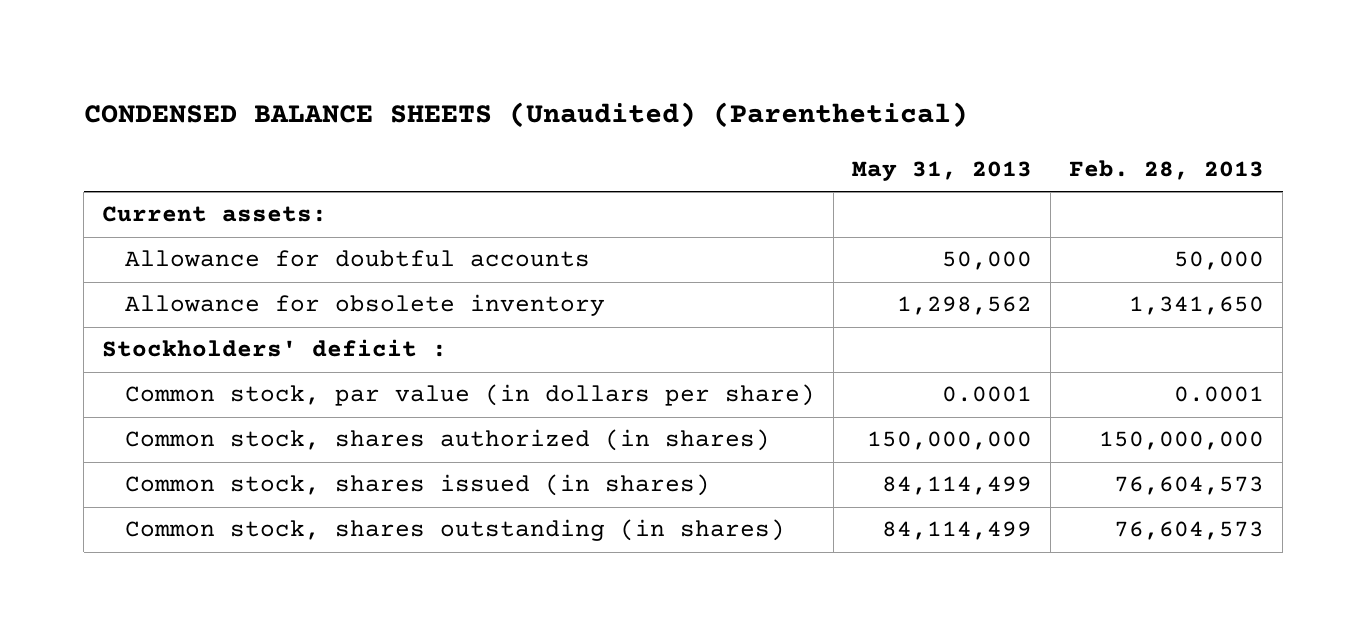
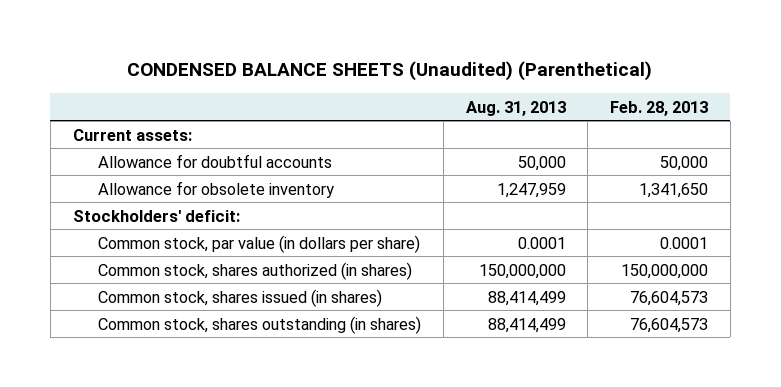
- | May 31, 2013 | Feb. 28, 2013
+ | Aug. 31, 2013 | Feb. 28, 2013
- Stockholders' deficit :
+ Stockholders' deficit:

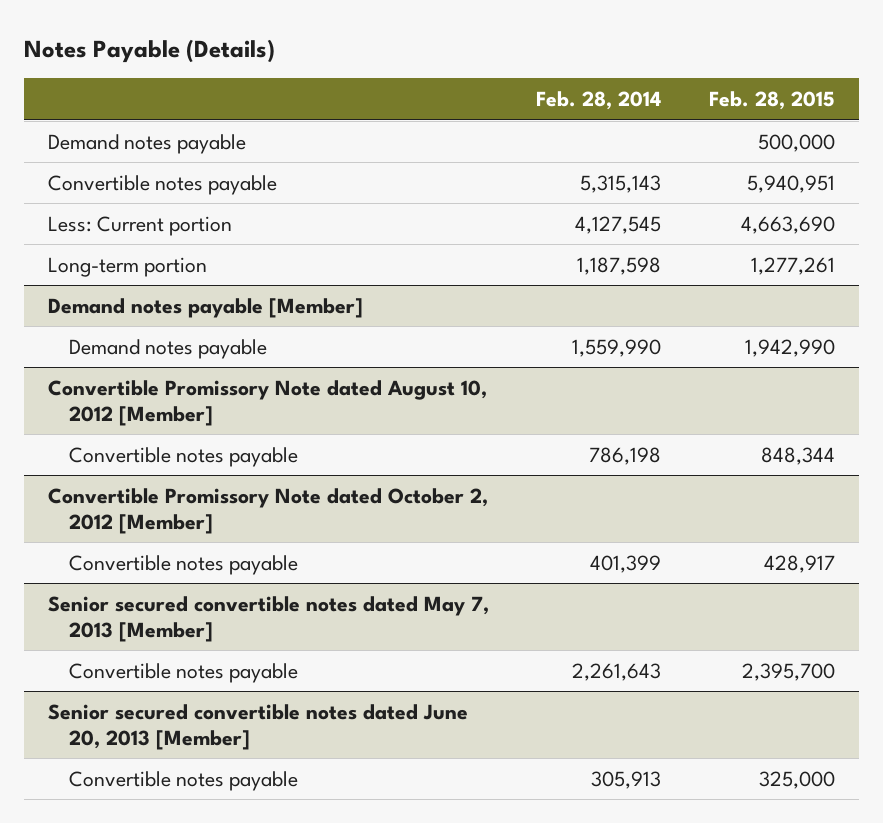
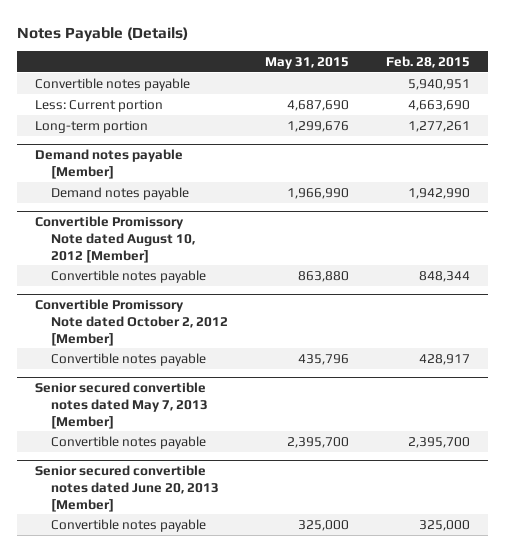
- | Feb. 28, 2014 | Feb. 28, 2015
+ | May 31, 2015 | Feb. 28, 2015
- Demand notes payable | | 500,000

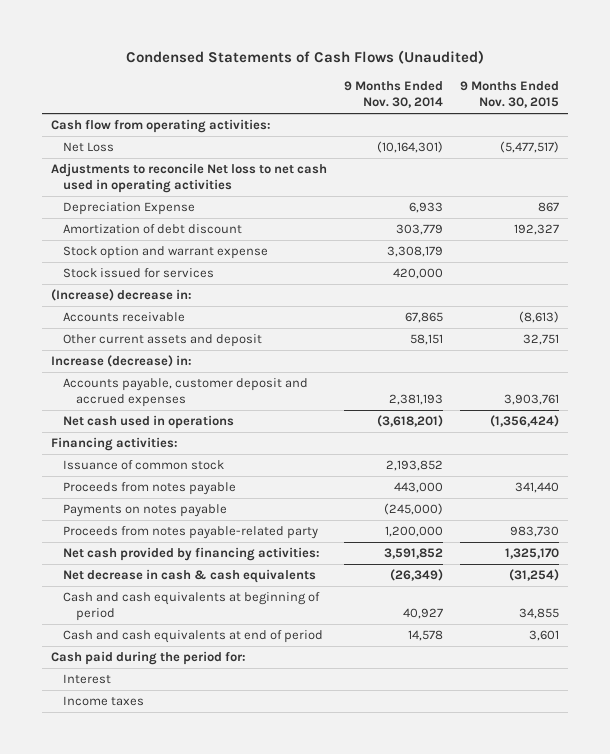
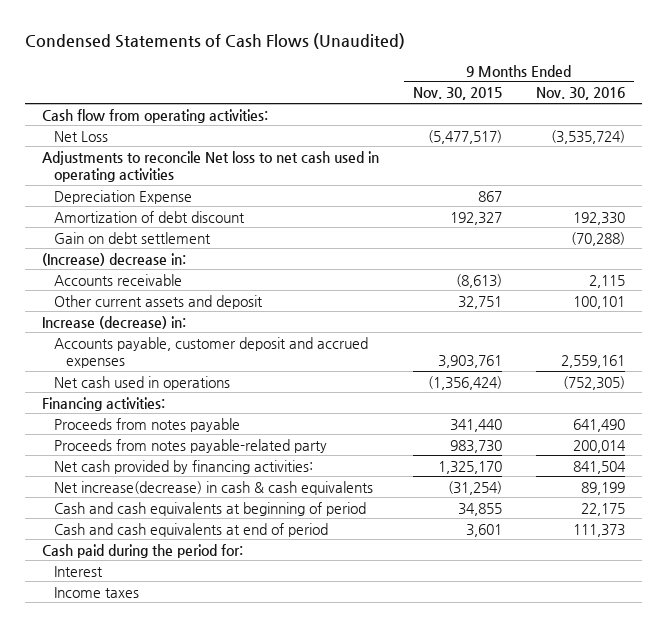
- | 9 Months Ended Nov. 30, 2014 | 9 Months Ended Nov. 30, 2015
+ | 9 Months Ended Nov. 30, 2015 | 9 Months Ended Nov. 30, 2016
- Stock option and warrant expense | 3,308,179 |
- Stock issued for services | 420,000 |
+ Gain on debt settlement | | (70,288)
- Issuance of common stock | 2,193,852 |
- Payments on notes payable | (245,000) |
- Net decrease in cash & cash equivalents | (26,349) | (31,254)
+ Net increase(decrease) in cash & cash equivalents | (31,254) | 89,199

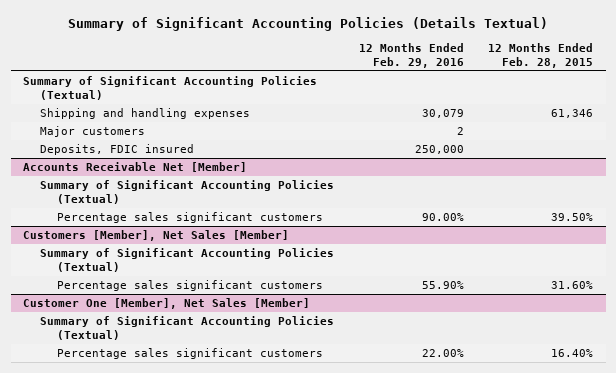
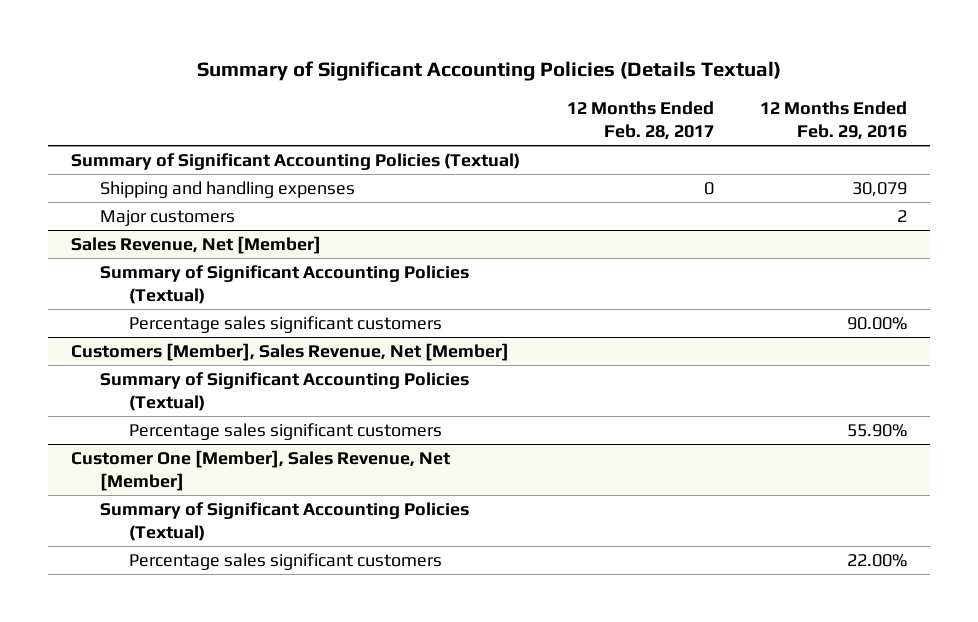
- | 12 Months Ended Feb. 29, 2016 | 12 Months Ended Feb. 28, 2015
+ | 12 Months Ended Feb. 28, 2017 | 12 Months Ended Feb. 29, 2016
- Deposits, FDIC insured | 250,000 |
- Accounts Receivable Net [Member]
+ Sales Revenue, Net [Member]
- Customers [Member], Net Sales [Member]
+ Customers [Member], Sales Revenue, Net [Member]
- Customer One [Member], Net Sales [Member]
+ Customer One [Member], Sales Revenue, Net [Member]

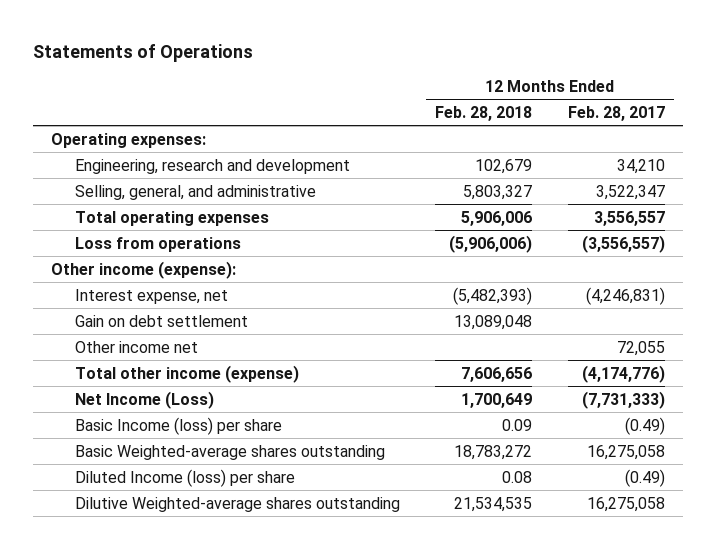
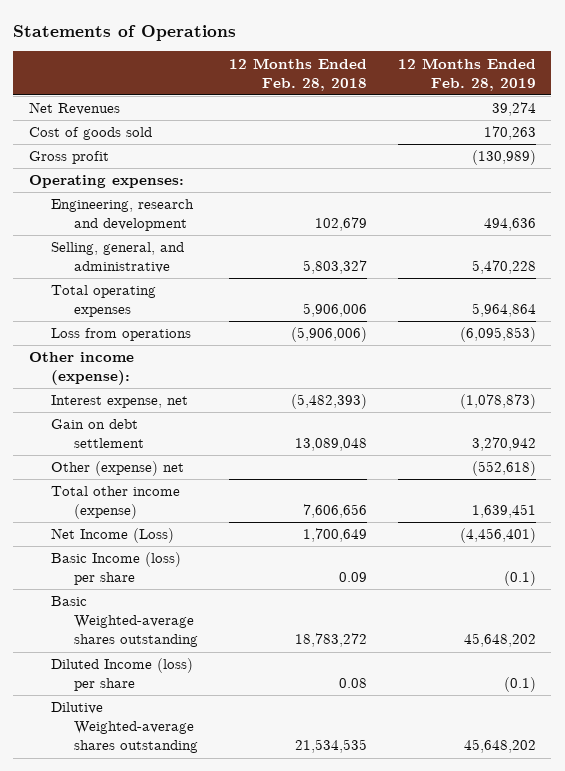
- | 12 Months Ended Feb. 28, 2018 | 12 Months Ended Feb. 28, 2017
+ | 12 Months Ended Feb. 28, 2018 | 12 Months Ended Feb. 28, 2019
+ Net Revenues | | 39,274
+ Cost of goods sold | | 170,263
+ Gross profit | | (130,989)
- Other income net | | 72,055
+ Other (expense) net | | (552,618)

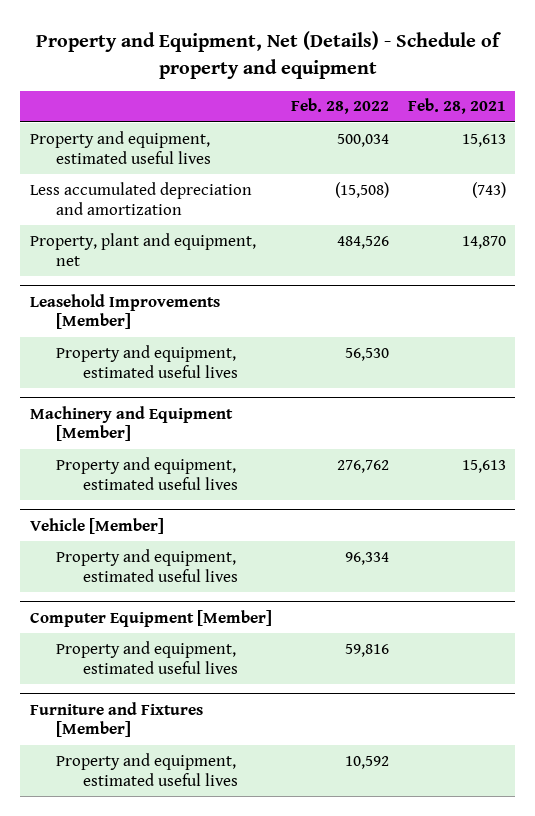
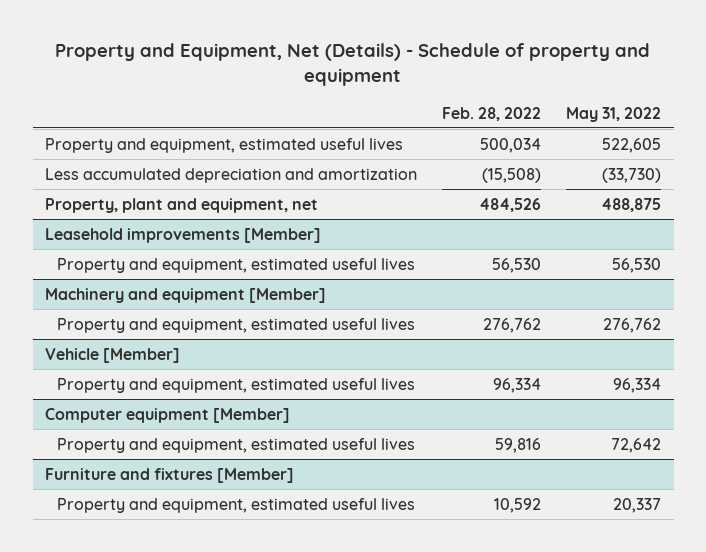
- | Feb. 28, 2022 | Feb. 28, 2021
+ | Feb. 28, 2022 | May 31, 2022
- Leasehold Improvements [Member]
+ Leasehold improvements [Member]
- Machinery and Equipment [Member]
+ Machinery and equipment [Member]
- Computer Equipment [Member]
+ Computer equipment [Member]
- Furniture and Fixtures [Member]
+ Furniture and fixtures [Member]

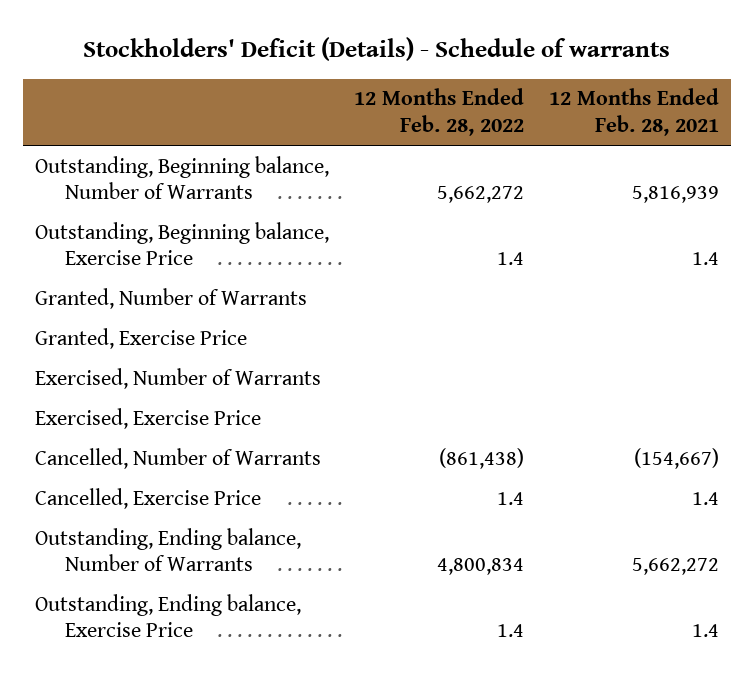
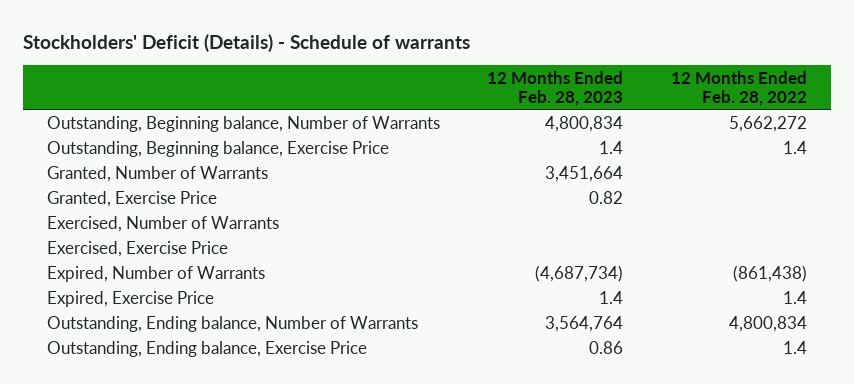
- | 12 Months Ended Feb. 28, 2022 | 12 Months Ended Feb. 28, 2021
+ | 12 Months Ended Feb. 28, 2023 | 12 Months Ended Feb. 28, 2022
- Cancelled, Number of Warrants | (861,438) | (154,667)
- Cancelled, Exercise Price | 1.4 | 1.4
+ Expired, Number of Warrants | (4,687,734) | (861,438)
+ Expired, Exercise Price | 1.4 | 1.4

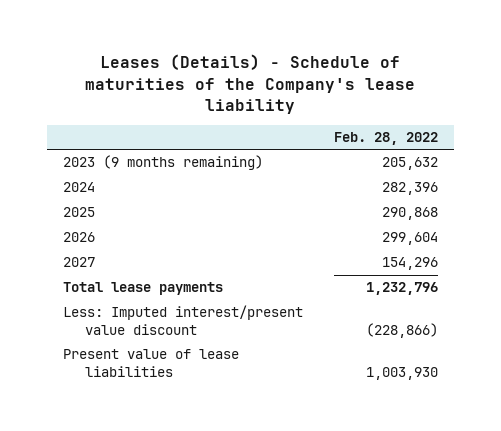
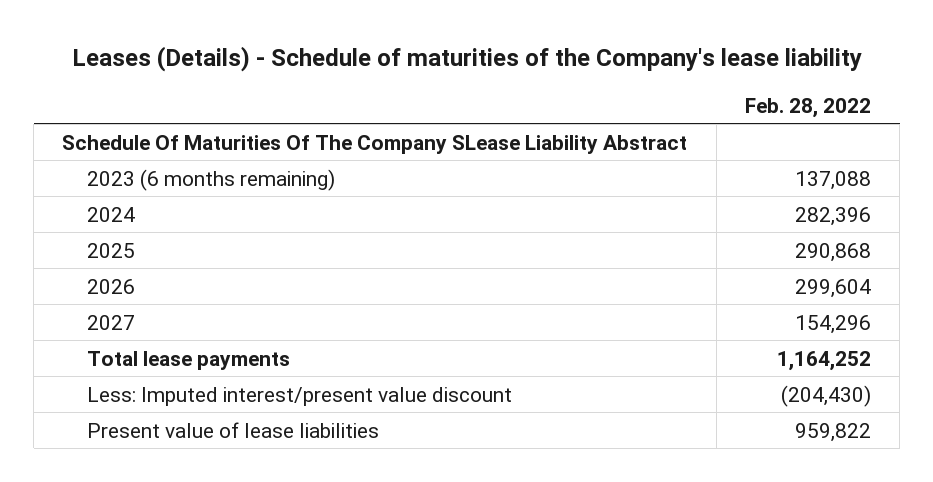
- 2023 (9 months remaining) | 205,632
+ Schedule Of Maturities Of The Company SLease Liability Abstract
+ 2023 (6 months remaining) | 137,088
- Total lease payments | 1,232,796
- Less: Imputed interest/present value discount | (228,866)
- Present value of lease liabilities | 1,003,930
+ Total lease payments | 1,164,252
+ Less: Imputed interest/present value discount | (204,430)
+ Present value of lease liabilities | 959,822

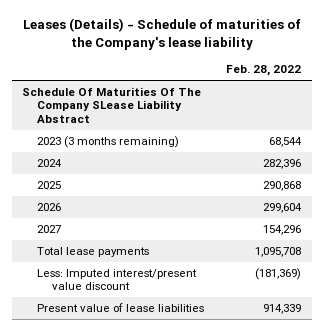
- 2023 (6 months remaining) | 137,088
+ 2023 (3 months remaining) | 68,544
- Total lease payments | 1,164,252
- Less: Imputed interest/present value discount | (204,430)
- Present value of lease liabilities | 959,822
+ Total lease payments | 1,095,708
+ Less: Imputed interest/present value discount | (181,369)
+ Present value of lease liabilities | 914,339

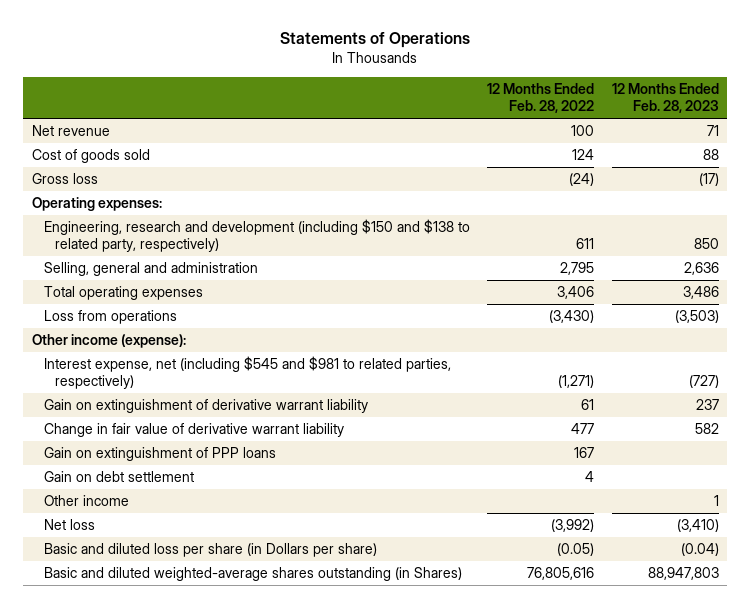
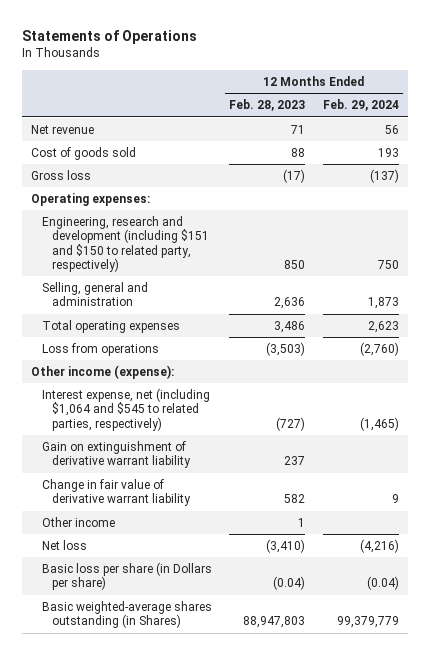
- | 12 Months Ended Feb. 28, 2022 | 12 Months Ended Feb. 28, 2023
+ | 12 Months Ended Feb. 28, 2023 | 12 Months Ended Feb. 29, 2024
- Engineering, research and development (including $150 and $138 to related party, respectively) | 611 | 850
+ Engineering, research and development (including $151 and $150 to related party, respectively) | 850 | 750
- Interest expense, net (including $545 and $981 to related parties, respectively) | (1,271) | (727)
+ Interest expense, net (including $1,064 and $545 to related parties, respectively) | (727) | (1,465)
- Gain on extinguishment of PPP loans | 167 |
- Gain on debt settlement | 4 |
- Basic and diluted loss per share (in Dollars per share) | (0.05) | (0.04)
- Basic and diluted weighted-average shares outstanding (in Shares) | 76,805,616 | 88,947,803
+ Basic loss per share (in Dollars per share) | (0.04) | (0.04)
+ Basic weighted-average shares outstanding (in Shares) | 88,947,803 | 99,379,779

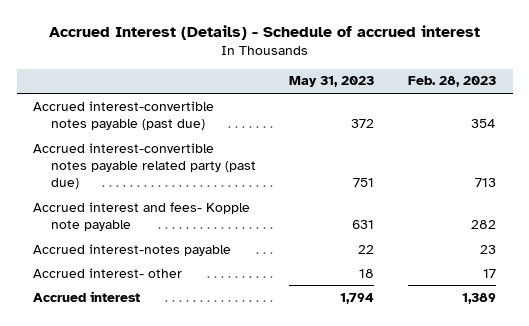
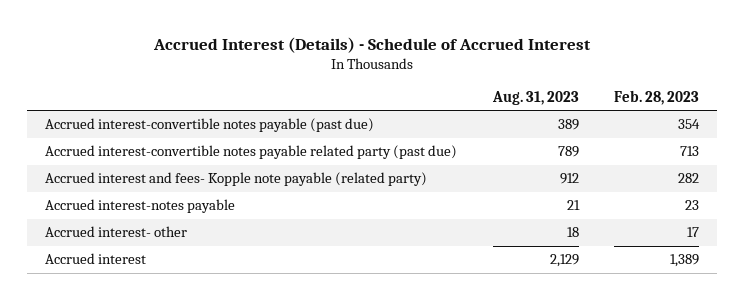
- Accrued Interest (Details) - Schedule of accrued interest
+ Accrued Interest (Details) - Schedule of Accrued Interest
- | May 31, 2023 | Feb. 28, 2023
+ | Aug. 31, 2023 | Feb. 28, 2023
- Accrued interest and fees- Kopple note payable | 631 | 282
+ Accrued interest and fees- Kopple note payable (related party) | 912 | 282

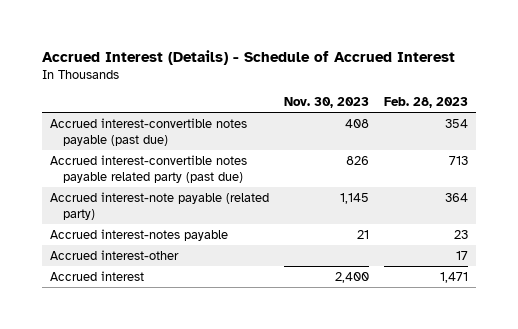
- | Aug. 31, 2023 | Feb. 28, 2023
+ | Nov. 30, 2023 | Feb. 28, 2023
- Accrued interest and fees- Kopple note payable (related party) | 912 | 282
+ Accrued interest-note payable (related party) | 1,145 | 364
- Accrued interest- other | 18 | 17
- Accrued interest | 2,129 | 1,389
+ Accrued interest-other | | 17
+ Accrued interest | 2,400 | 1,471

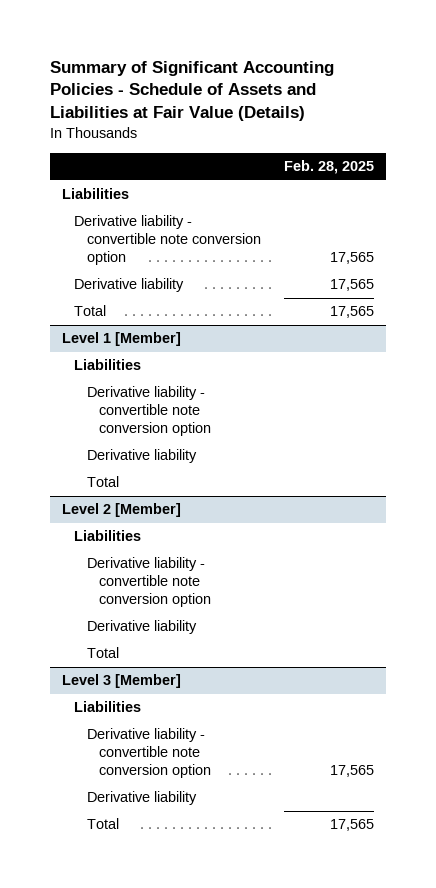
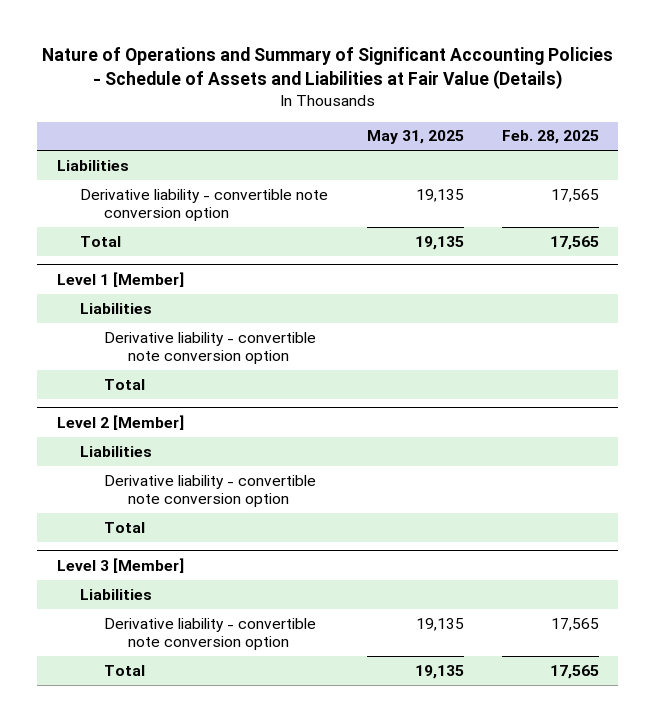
- Summary of Significant Accounting Policies - Schedule of Assets and Liabilities at Fair Value (Details)
+ Nature of Operations and Summary of Significant Accounting Policies - Schedule of Assets and Liabilities at Fair Value (Details)
- | Feb. 28, 2025
+ | May 31, 2025 | Feb. 28, 2025
- Derivative liability | 17,565
@ Level 1 [Member]
- Derivative liability
@ Level 2 [Member]
- Derivative liability
@ Level 3 [Member]
- Derivative liability

